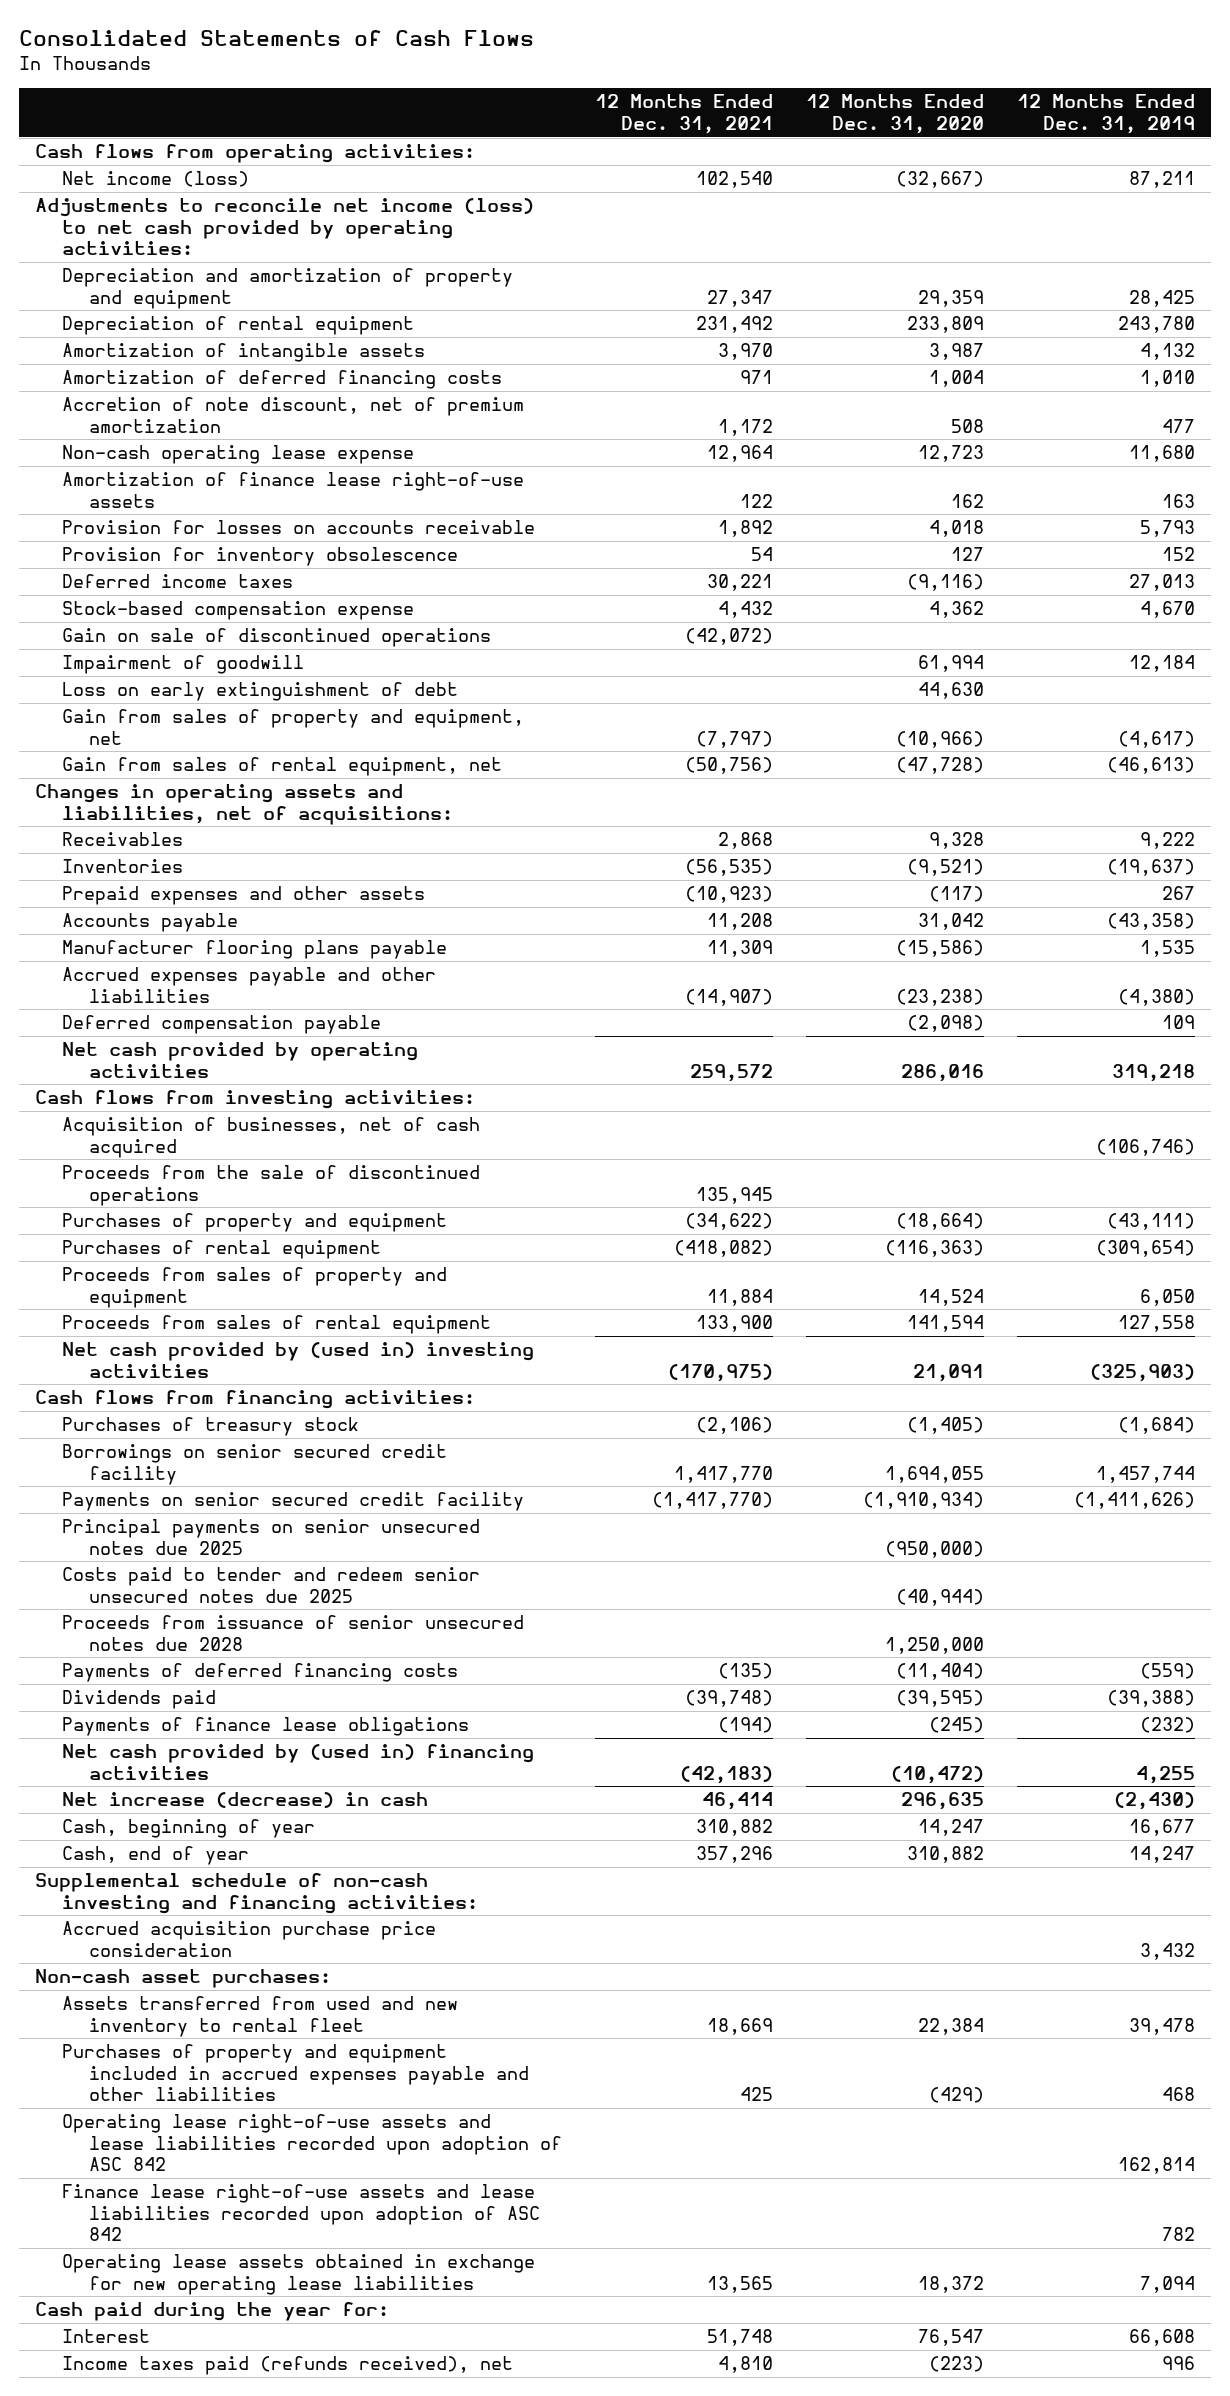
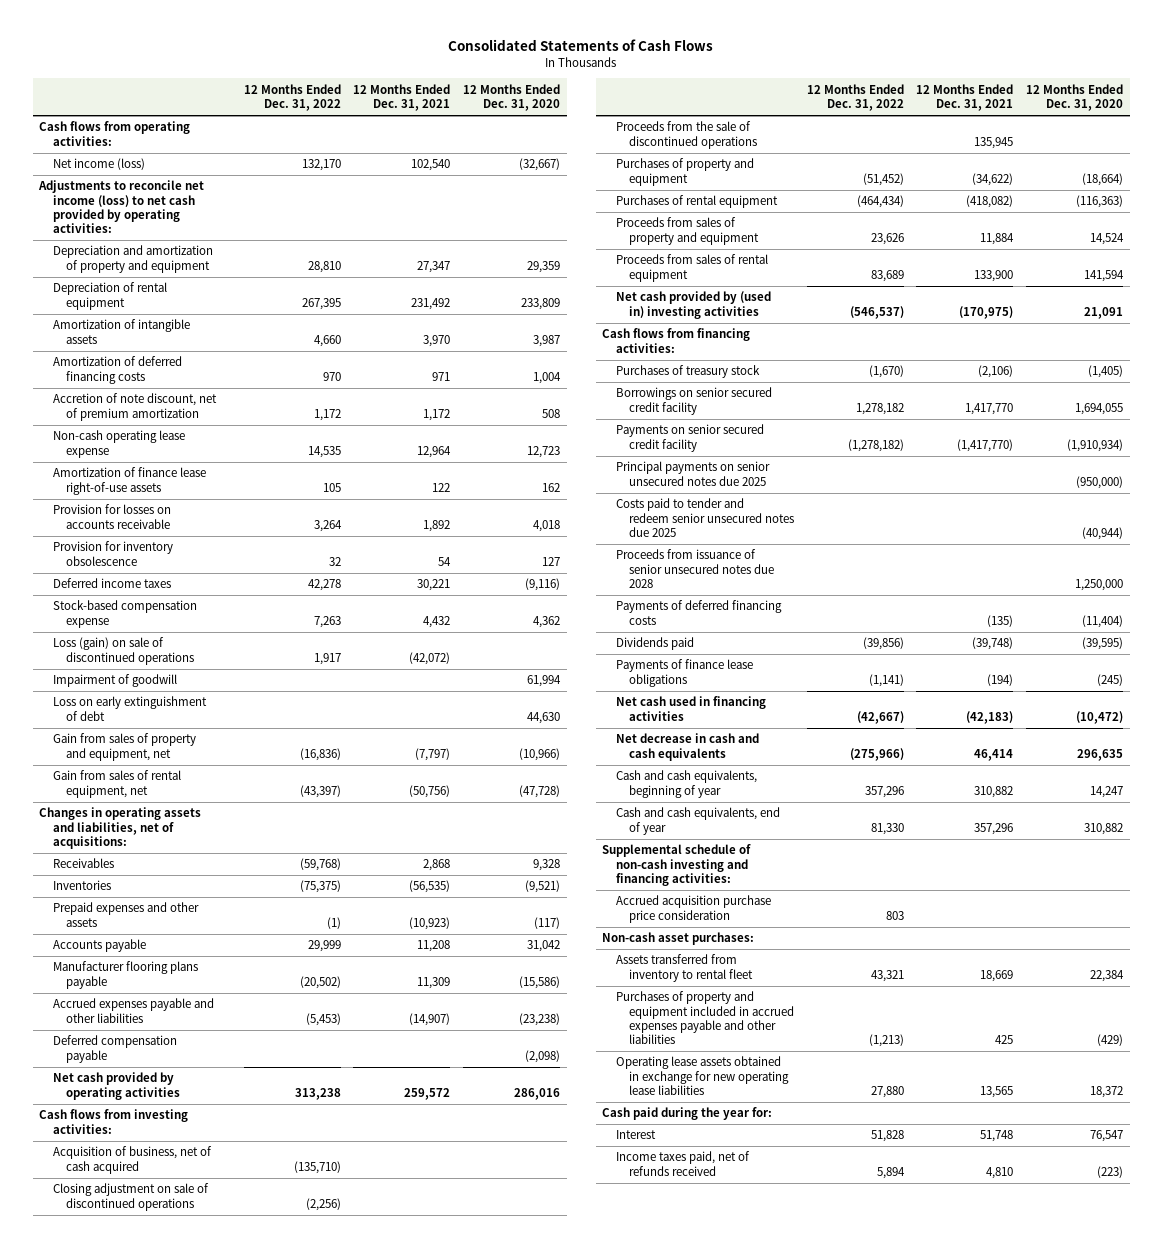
- | 12 Months Ended Dec. 31, 2021 | 12 Months Ended Dec. 31, 2020 | 12 Months Ended Dec. 31, 2019
+ | 12 Months Ended Dec. 31, 2022 | 12 Months Ended Dec. 31, 2021 | 12 Months Ended Dec. 31, 2020
- Gain on sale of discontinued operations | (42,072) | |
+ Loss (gain) on sale of discontinued operations | 1,917 | (42,072) |
- Acquisition of businesses, net of cash acquired | | | (106,746)
+ Acquisition of business, net of cash acquired | (135,710) | |
+ Closing adjustment on sale of discontinued operations | (2,256) | |
- Net cash provided by (used in) financing activities | (42,183) | (10,472) | 4,255
- Net increase (decrease) in cash | 46,414 | 296,635 | (2,430)
- Cash, beginning of year | 310,882 | 14,247 | 16,677
- Cash, end of year | 357,296 | 310,882 | 14,247
+ Net cash used in financing activities | (42,667) | (42,183) | (10,472)
+ Net decrease in cash and cash equivalents | (275,966) | 46,414 | 296,635
+ Cash and cash equivalents, beginning of year | 357,296 | 310,882 | 14,247
+ Cash and cash equivalents, end of year | 81,330 | 357,296 | 310,882
- Assets transferred from used and new inventory to rental fleet | 18,669 | 22,384 | 39,478
+ Assets transferred from inventory to rental fleet | 43,321 | 18,669 | 22,384
- Operating lease right-of-use assets and lease liabilities recorded upon adoption of ASC 842 | | | 162,814
- Finance lease right-of-use assets and lease liabilities recorded upon adoption of ASC 842 | | | 782
- Income taxes paid (refunds received), net | 4,810 | (223) | 996
+ Income taxes paid, net of refunds received | 5,894 | 4,810 | (223)

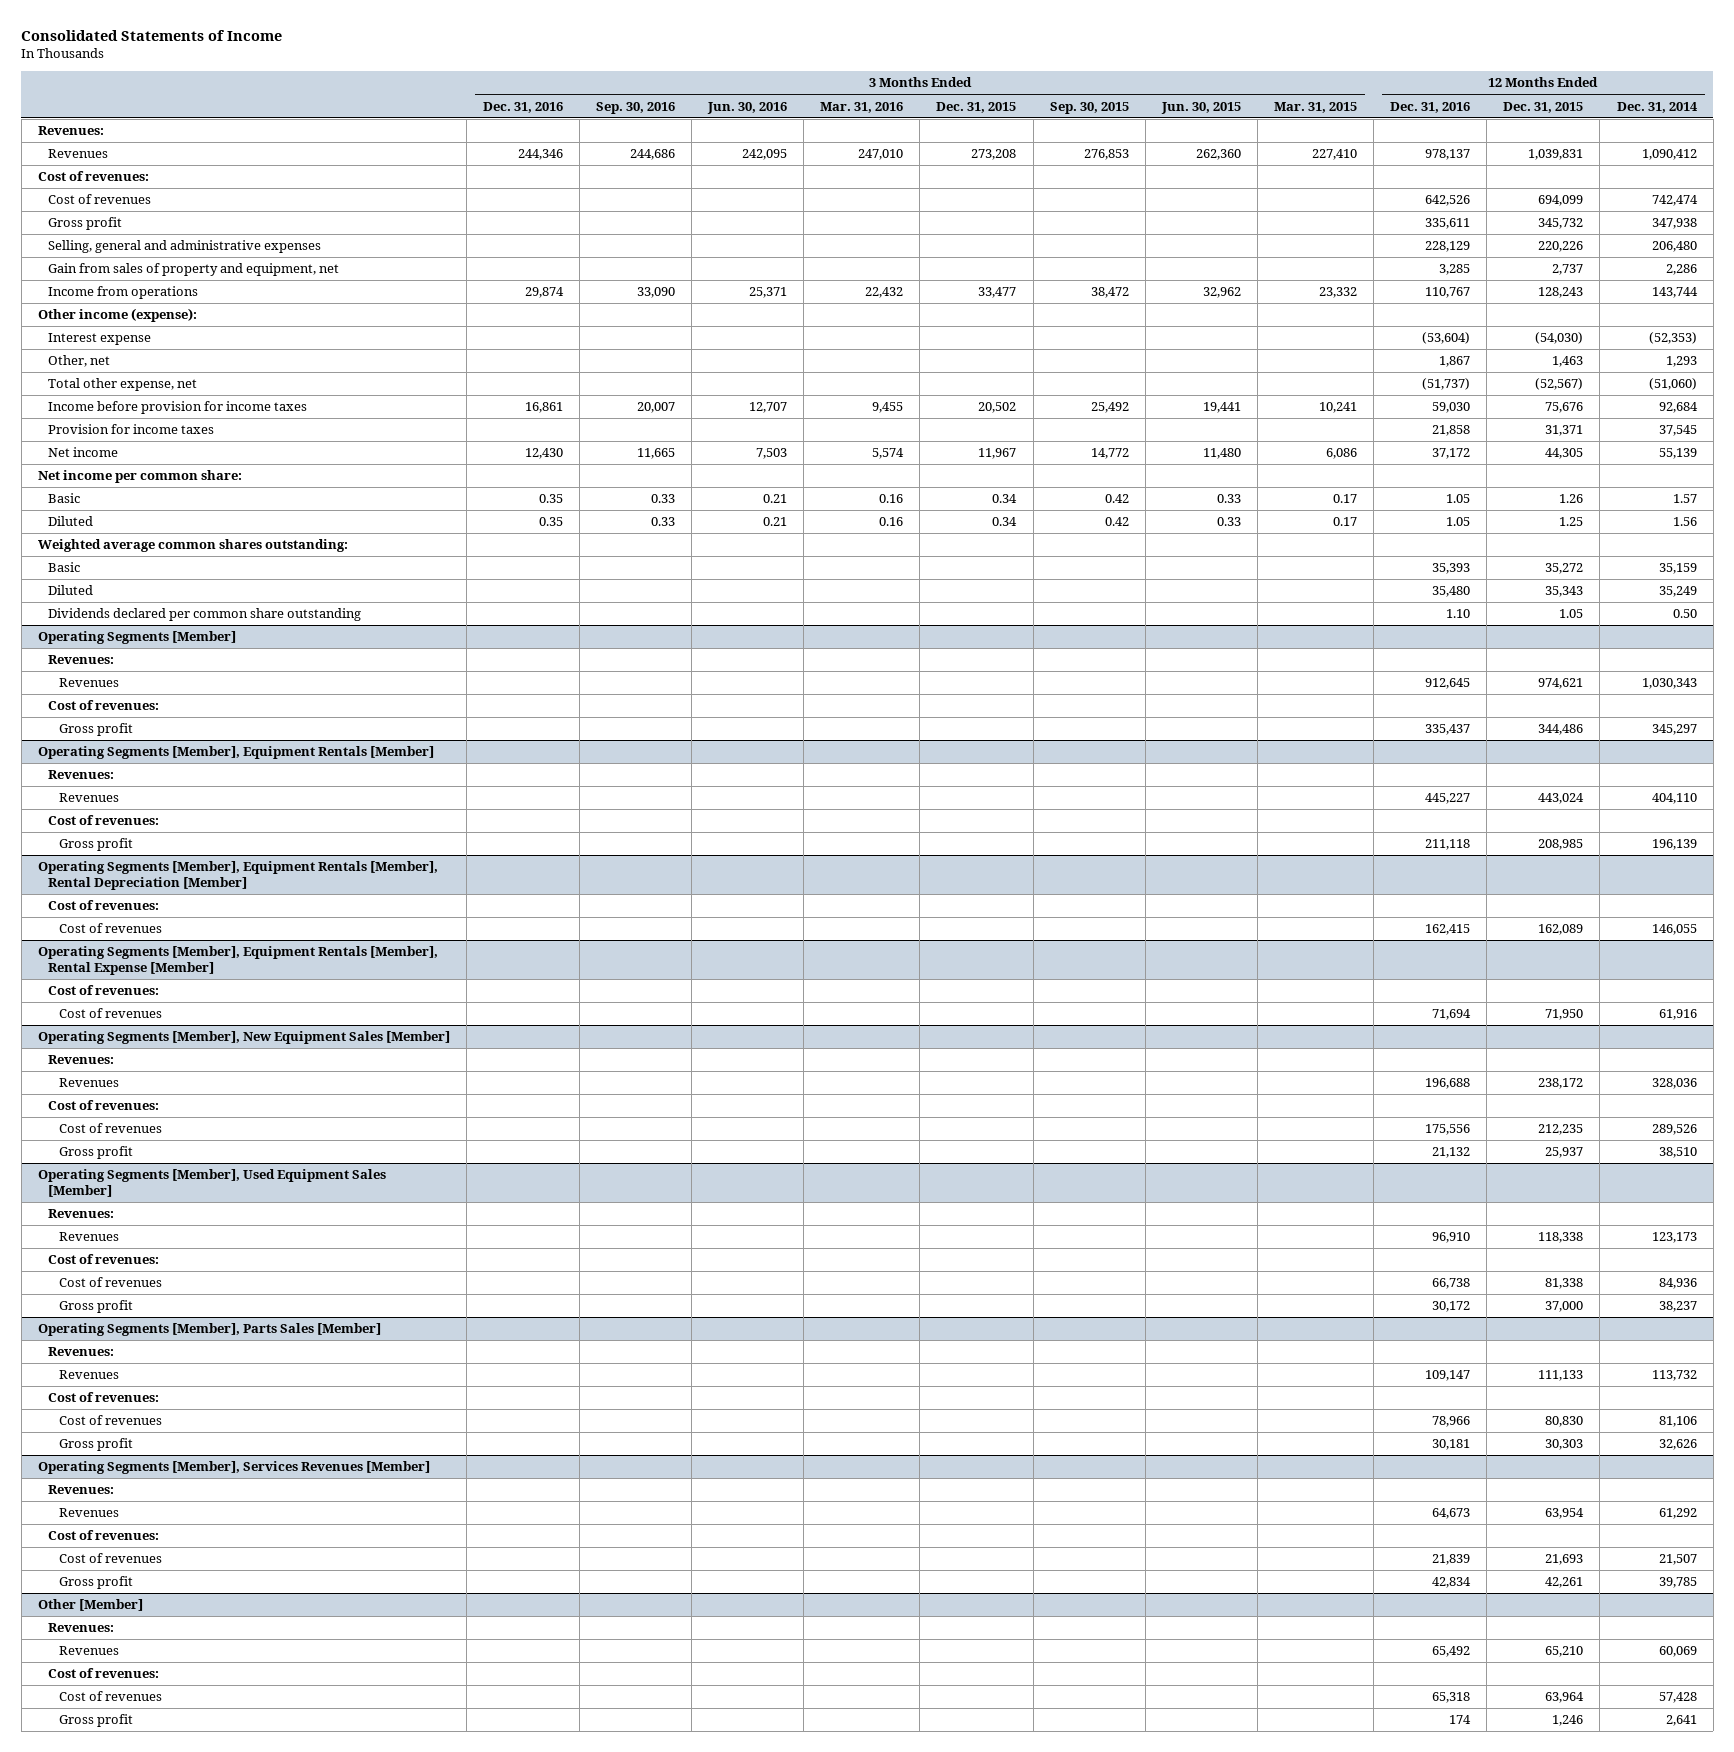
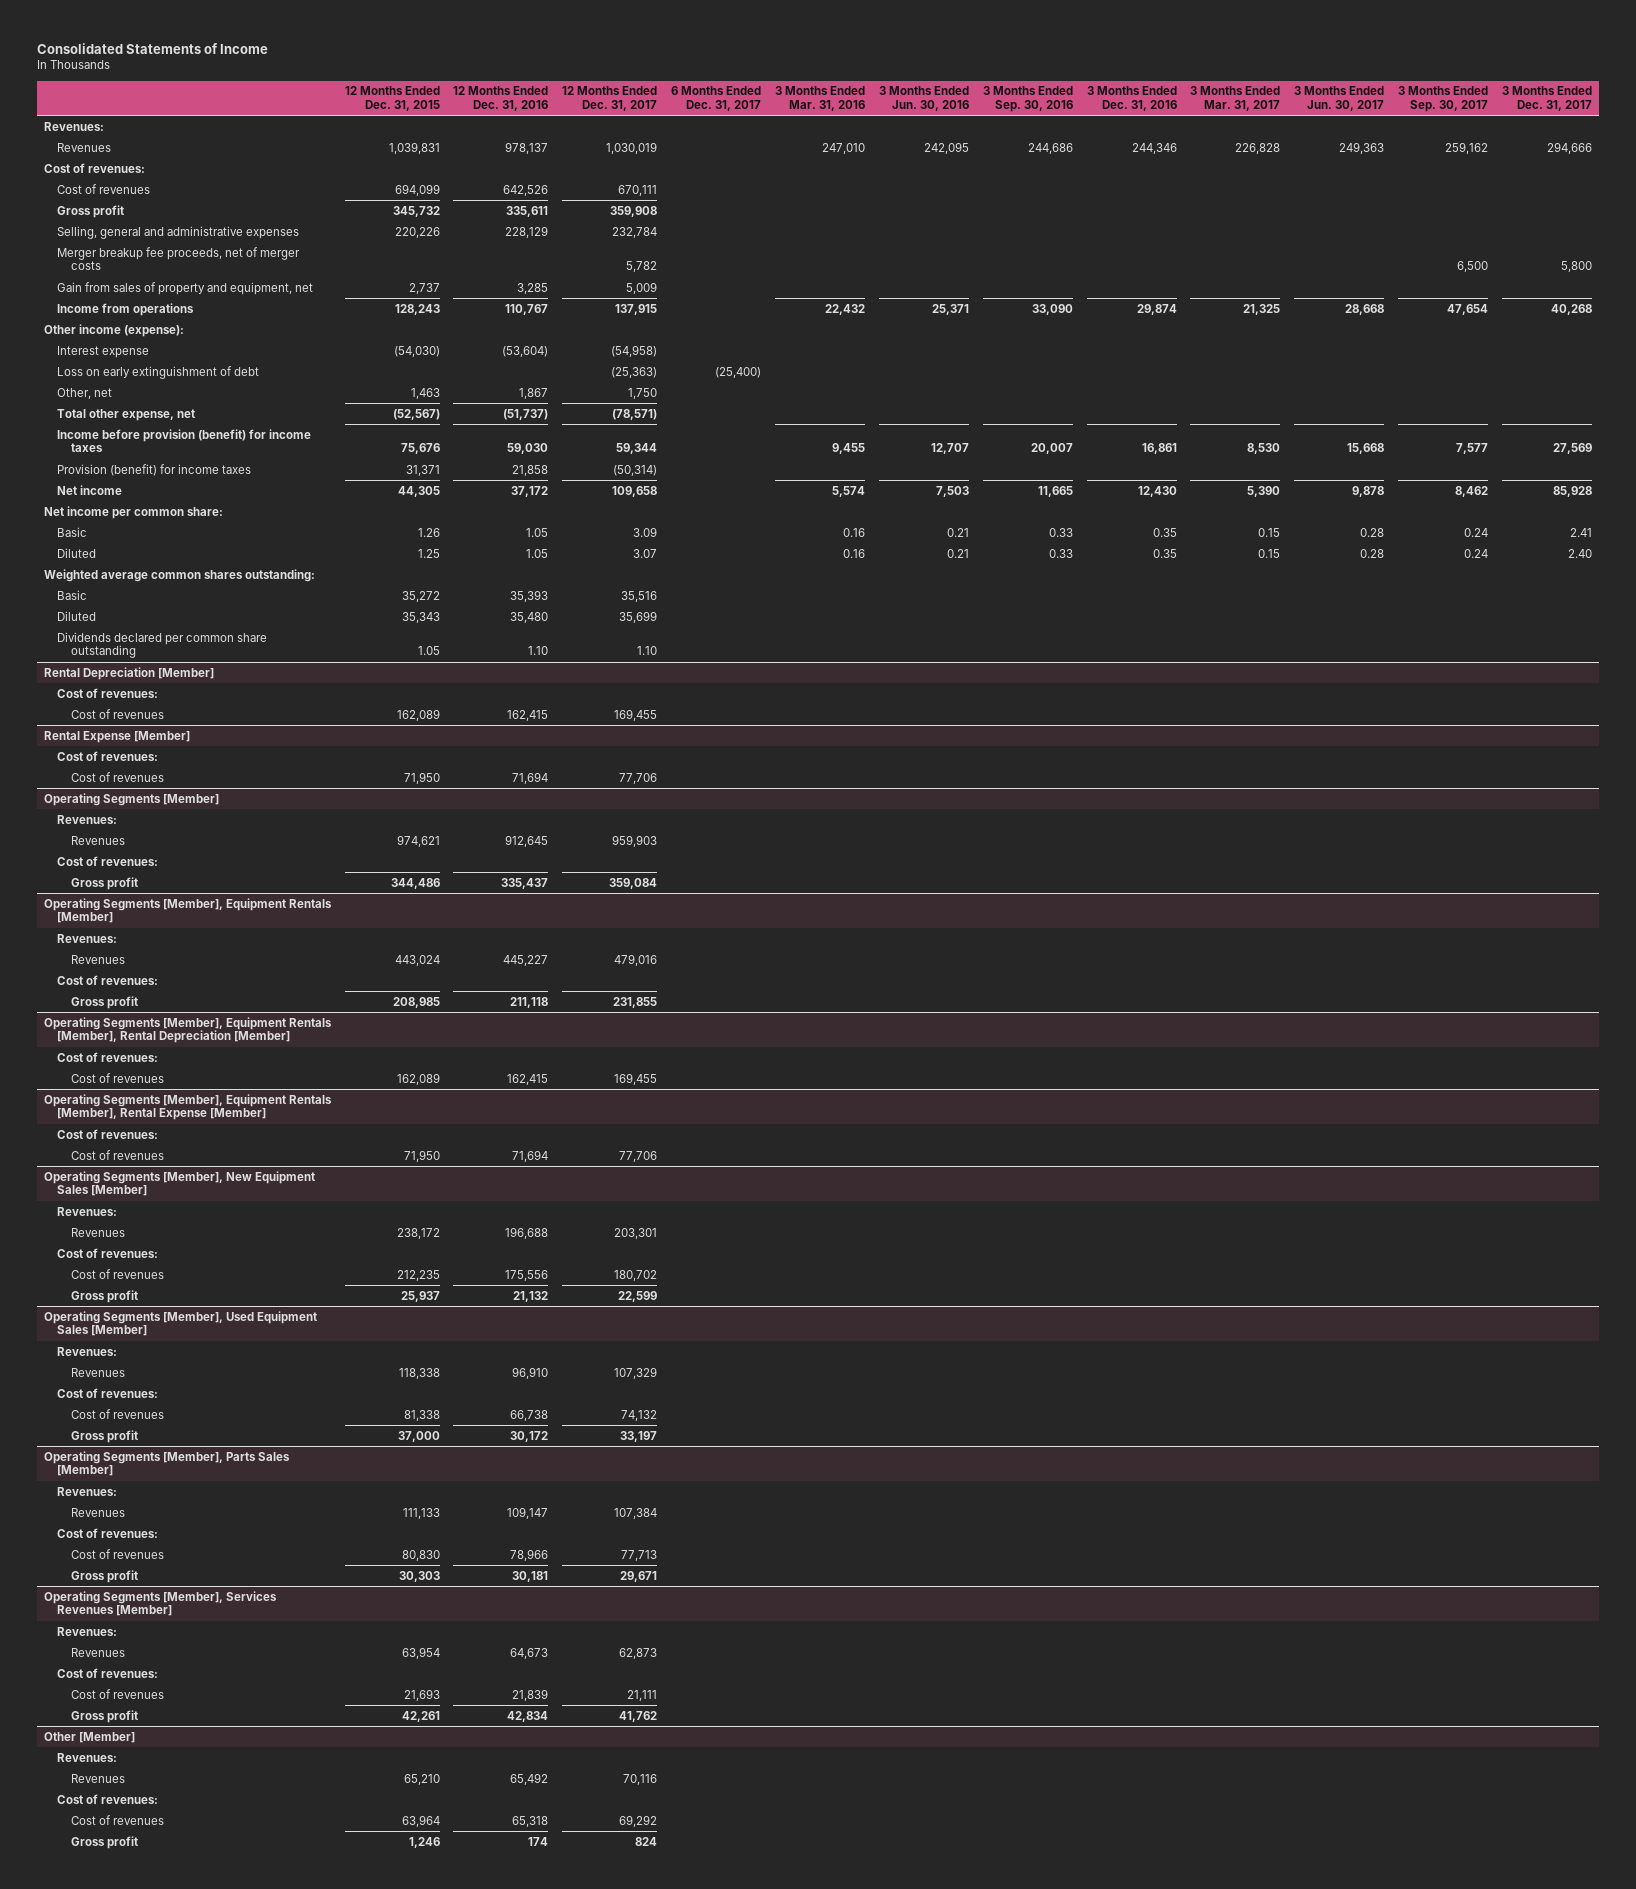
- | 3 Months Ended Dec. 31, 2016 | 3 Months Ended Sep. 30, 2016 | 3 Months Ended Jun. 30, 2016 | 3 Months Ended Mar. 31, 2016 | 3 Months Ended Dec. 31, 2015 | 3 Months Ended Sep. 30, 2015 | 3 Months Ended Jun. 30, 2015 | 3 Months Ended Mar. 31, 2015 | 12 Months Ended Dec. 31, 2016 | 12 Months Ended Dec. 31, 2015 | 12 Months Ended Dec. 31, 2014
+ | 12 Months Ended Dec. 31, 2015 | 12 Months Ended Dec. 31, 2016 | 12 Months Ended Dec. 31, 2017 | 6 Months Ended Dec. 31, 2017 | 3 Months Ended Mar. 31, 2016 | 3 Months Ended Jun. 30, 2016 | 3 Months Ended Sep. 30, 2016 | 3 Months Ended Dec. 31, 2016 | 3 Months Ended Mar. 31, 2017 | 3 Months Ended Jun. 30, 2017 | 3 Months Ended Sep. 30, 2017 | 3 Months Ended Dec. 31, 2017
+ Merger breakup fee proceeds, net of merger costs | | | 5,782 | | | | | | | | 6,500 | 5,800
+ Loss on early extinguishment of debt | | | (25,363) | (25,400) | | | | | | | |
- Income before provision for income taxes | 16,861 | 20,007 | 12,707 | 9,455 | 20,502 | 25,492 | 19,441 | 10,241 | 59,030 | 75,676 | 92,684
- Provision for income taxes | | | | | | | | | 21,858 | 31,371 | 37,545
+ Income before provision (benefit) for income taxes | 75,676 | 59,030 | 59,344 | | 9,455 | 12,707 | 20,007 | 16,861 | 8,530 | 15,668 | 7,577 | 27,569
+ Provision (benefit) for income taxes | 31,371 | 21,858 | (50,314) | | | | | | | | |
+ Rental Depreciation [Member]
+ Cost of revenues:
+ Cost of revenues | 162,089 | 162,415 | 169,455 | | | | | | | | |
+ Rental Expense [Member]
+ Cost of revenues:
+ Cost of revenues | 71,950 | 71,694 | 77,706 | | | | | | | | |

